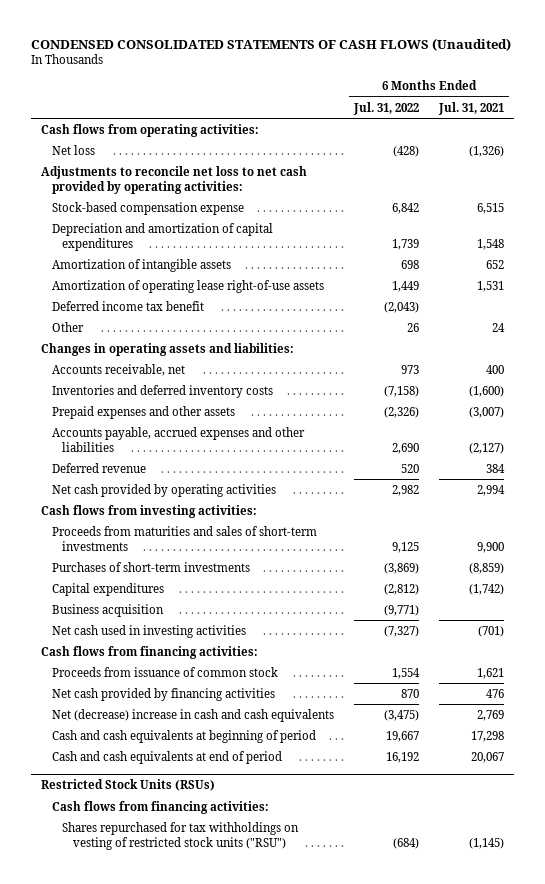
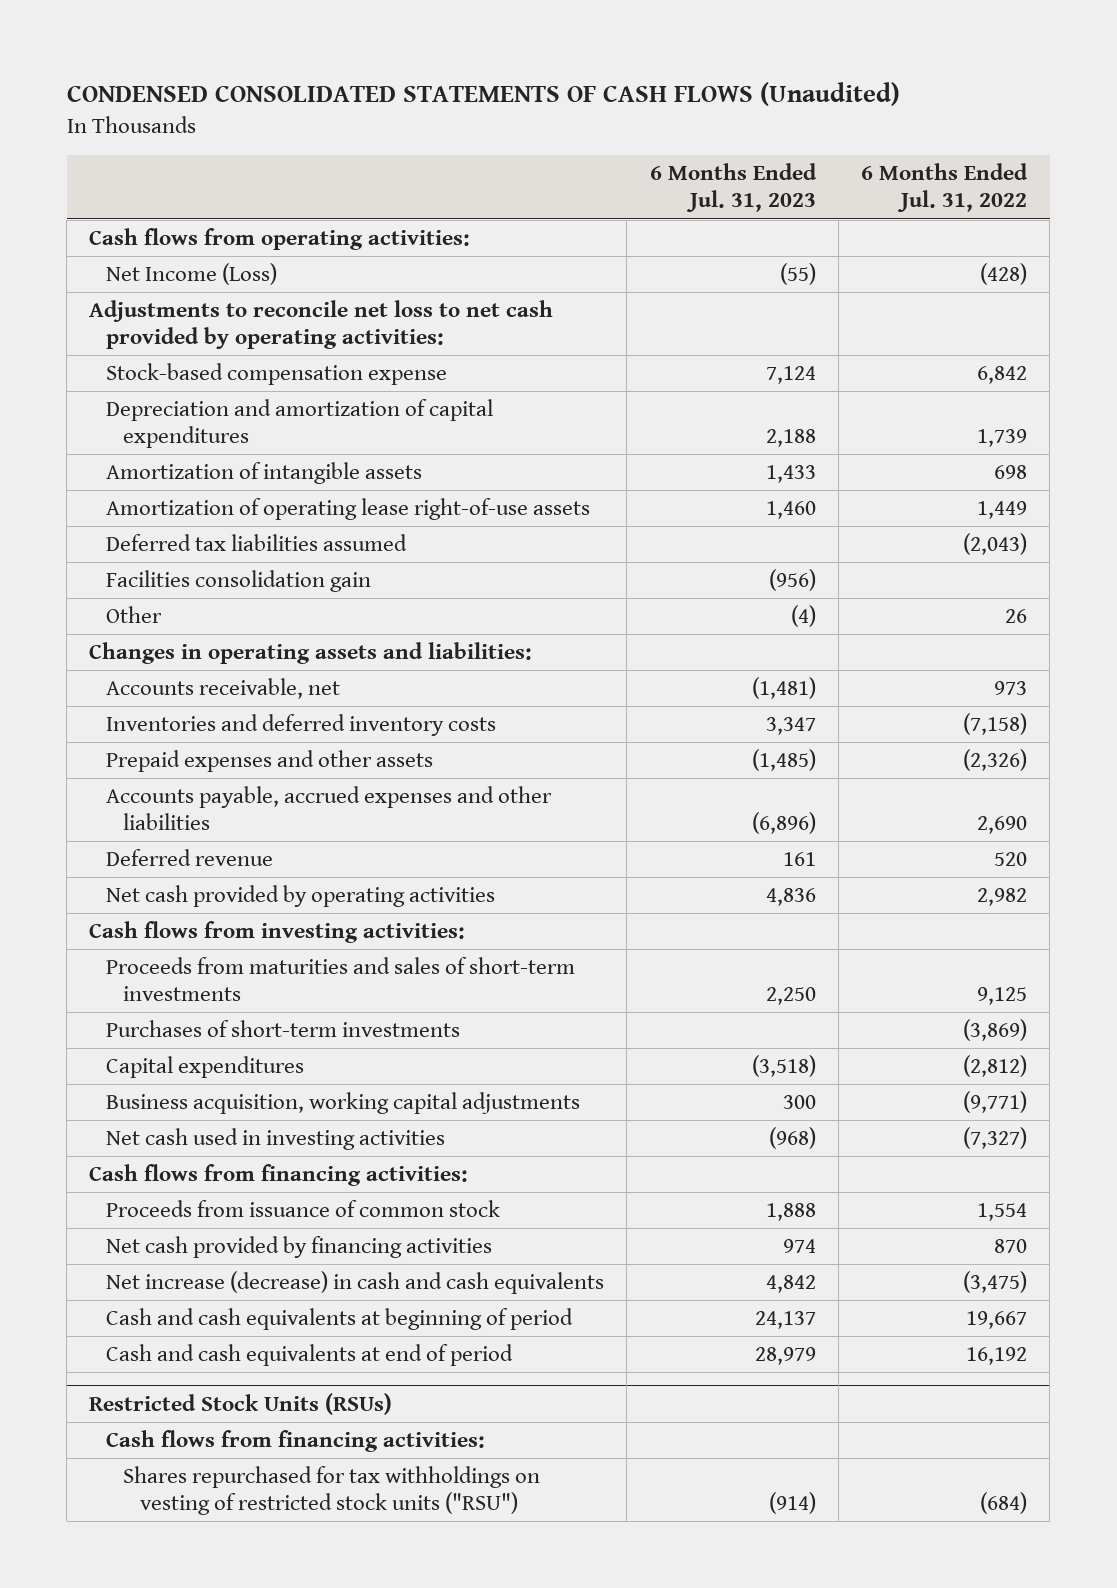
- | 6 Months Ended Jul. 31, 2022 | 6 Months Ended Jul. 31, 2021
+ | 6 Months Ended Jul. 31, 2023 | 6 Months Ended Jul. 31, 2022
- Net loss | (428) | (1,326)
+ Net Income (Loss) | (55) | (428)
- Deferred income tax benefit | (2,043) |
+ Deferred tax liabilities assumed | | (2,043)
+ Facilities consolidation gain | (956) |
- Business acquisition | (9,771) |
+ Business acquisition, working capital adjustments | 300 | (9,771)
- Net (decrease) increase in cash and cash equivalents | (3,475) | 2,769
+ Net increase (decrease) in cash and cash equivalents | 4,842 | (3,475)

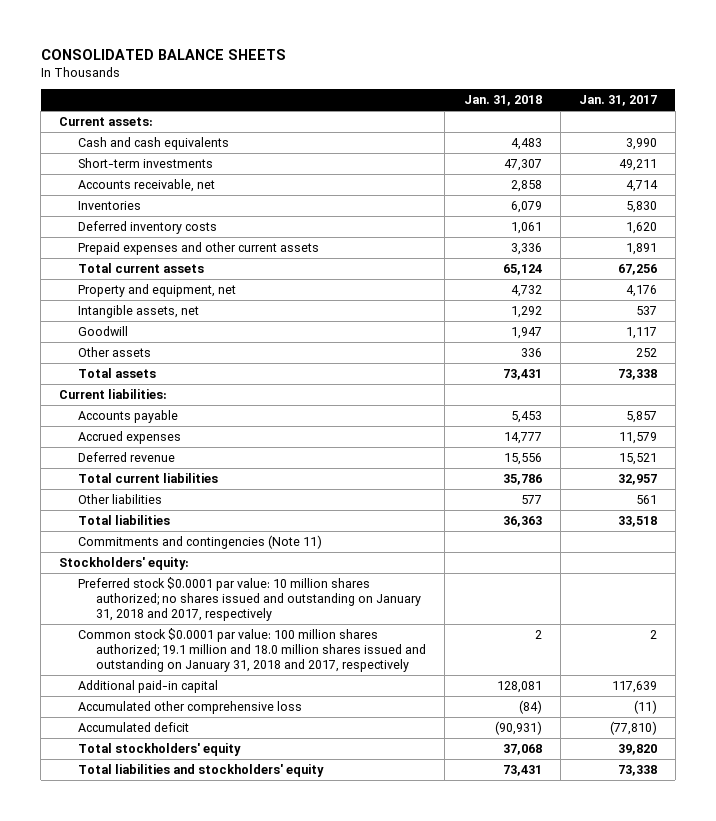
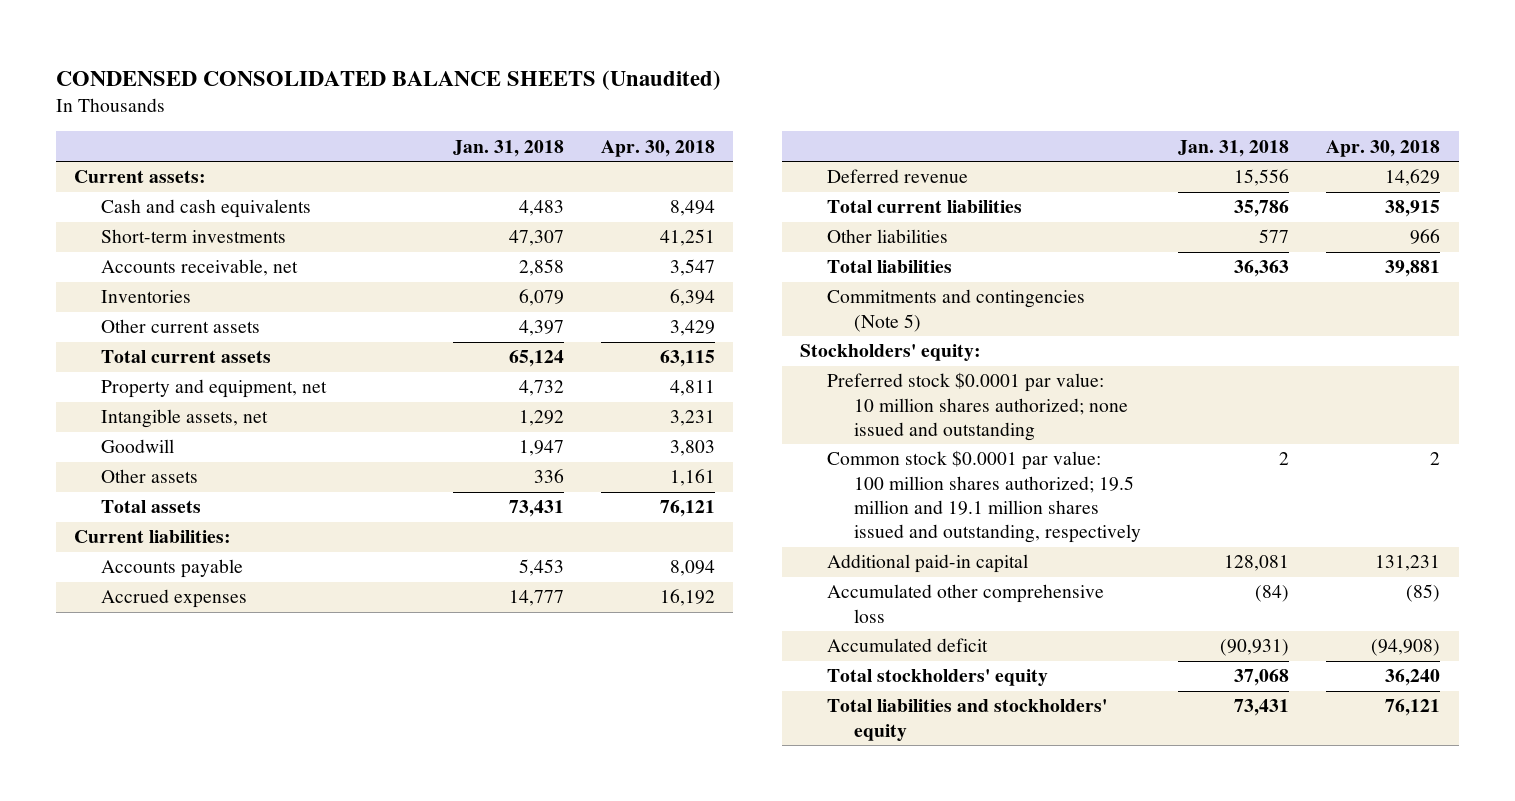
- CONSOLIDATED BALANCE SHEETS
+ CONDENSED CONSOLIDATED BALANCE SHEETS (Unaudited)
- | Jan. 31, 2018 | Jan. 31, 2017
+ | Jan. 31, 2018 | Apr. 30, 2018
- Deferred inventory costs | 1,061 | 1,620
- Prepaid expenses and other current assets | 3,336 | 1,891
+ Other current assets | 4,397 | 3,429
- Commitments and contingencies (Note 11)
+ Commitments and contingencies (Note 5)
- Preferred stock $0.0001 par value: 10 million shares authorized; no shares issued and outstanding on January 31, 2018 and 2017, respectively
- Common stock $0.0001 par value: 100 million shares authorized; 19.1 million and 18.0 million shares issued and outstanding on January 31, 2018 and 2017, respectively | 2 | 2
+ Preferred stock $0.0001 par value: 10 million shares authorized; none issued and outstanding
+ Common stock $0.0001 par value: 100 million shares authorized; 19.5 million and 19.1 million shares issued and outstanding, respectively | 2 | 2

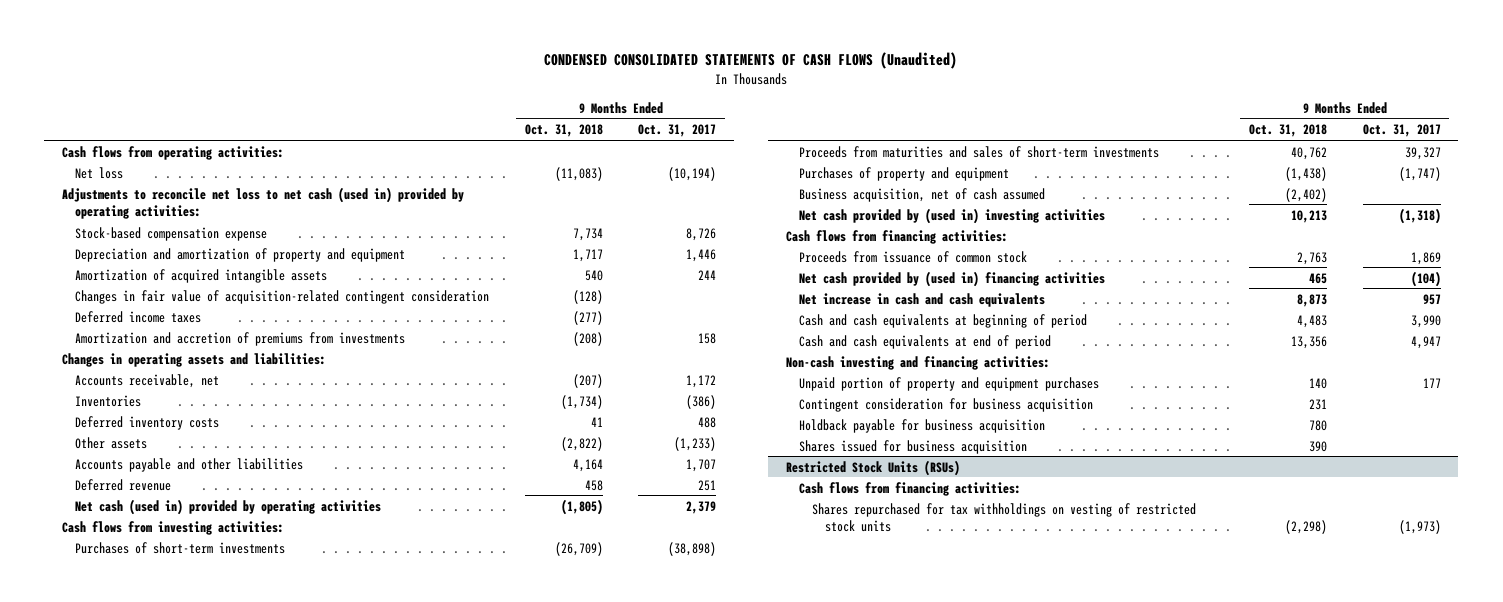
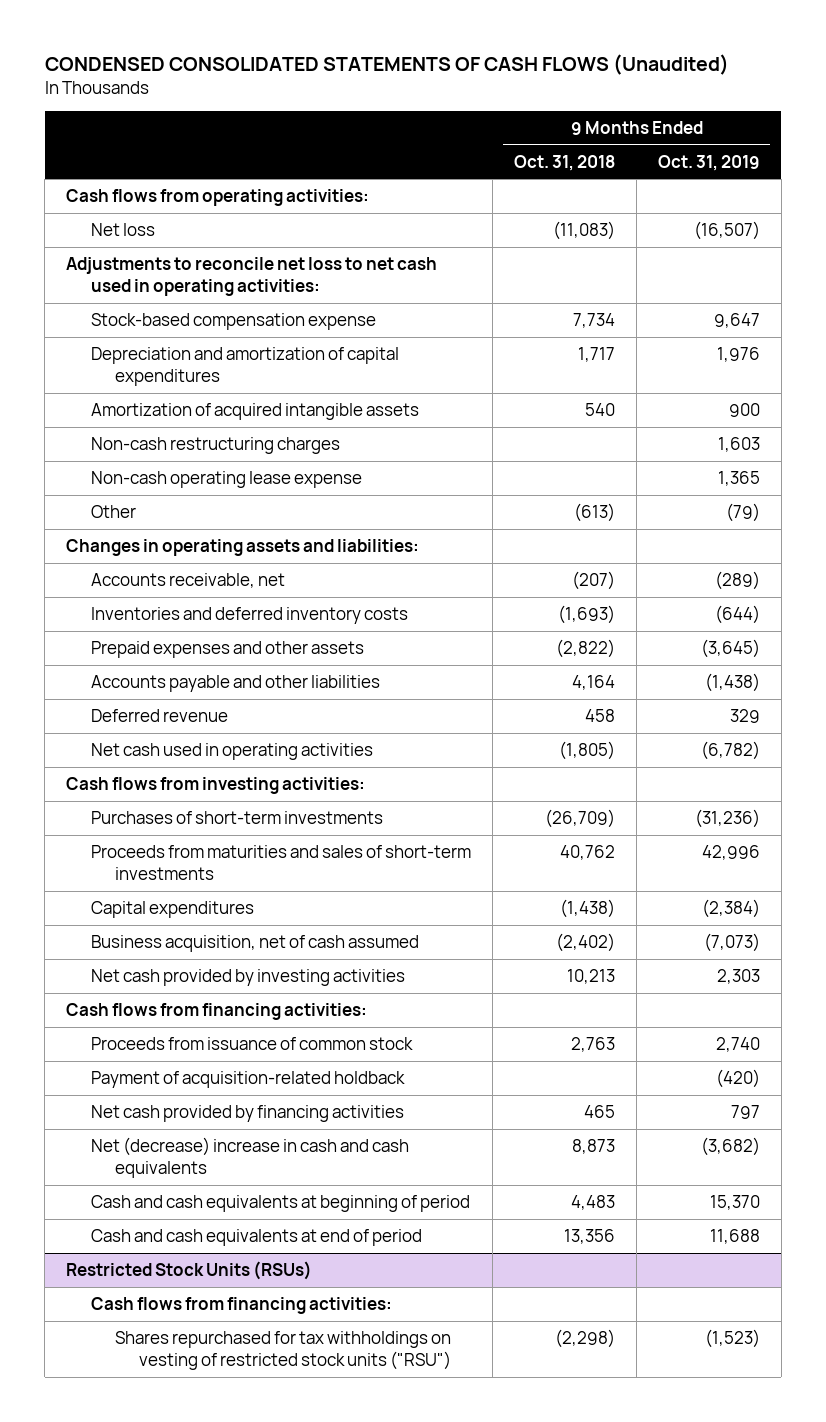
- | 9 Months Ended Oct. 31, 2018 | 9 Months Ended Oct. 31, 2017
+ | 9 Months Ended Oct. 31, 2018 | 9 Months Ended Oct. 31, 2019
- Adjustments to reconcile net loss to net cash (used in) provided by operating activities:
+ Adjustments to reconcile net loss to net cash used in operating activities:
- Depreciation and amortization of property and equipment | 1,717 | 1,446
+ Depreciation and amortization of capital expenditures | 1,717 | 1,976
- Changes in fair value of acquisition-related contingent consideration | (128) |
- Deferred income taxes | (277) |
- Amortization and accretion of premiums from investments | (208) | 158
+ Non-cash restructuring charges | | 1,603
+ Non-cash operating lease expense | | 1,365
+ Other | (613) | (79)
- Inventories | (1,734) | (386)
- Deferred inventory costs | 41 | 488
- Other assets | (2,822) | (1,233)
+ Inventories and deferred inventory costs | (1,693) | (644)
+ Prepaid expenses and other assets | (2,822) | (3,645)
- Net cash (used in) provided by operating activities | (1,805) | 2,379
+ Net cash used in operating activities | (1,805) | (6,782)
- Purchases of property and equipment | (1,438) | (1,747)
+ Capital expenditures | (1,438) | (2,384)
- Net cash provided by (used in) investing activities | 10,213 | (1,318)
+ Net cash provided by investing activities | 10,213 | 2,303
- Net cash provided by (used in) financing activities | 465 | (104)
- Net increase in cash and cash equivalents | 8,873 | 957
+ Payment of acquisition-related holdback | | (420)
+ Net cash provided by financing activities | 465 | 797
+ Net (decrease) increase in cash and cash equivalents | 8,873 | (3,682)
- Non-cash investing and financing activities:
- Unpaid portion of property and equipment purchases | 140 | 177
- Contingent consideration for business acquisition | 231 |
- Holdback payable for business acquisition | 780 |
- Shares issued for business acquisition | 390 |
@ Restricted Stock Units (RSUs)
- Shares repurchased for tax withholdings on vesting of restricted stock units | (2,298) | (1,973)
+ Shares repurchased for tax withholdings on vesting of restricted stock units ("RSU") | (2,298) | (1,523)

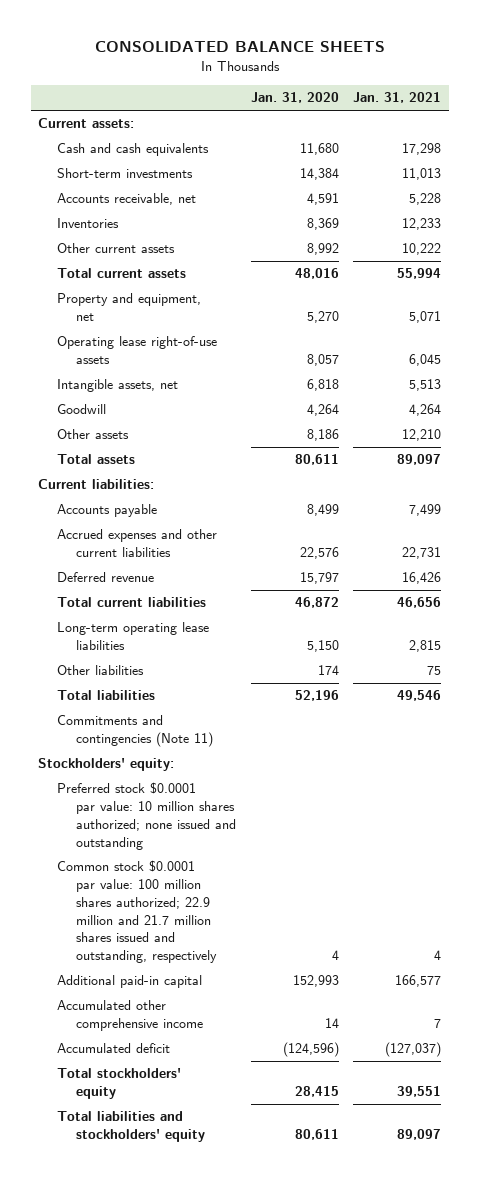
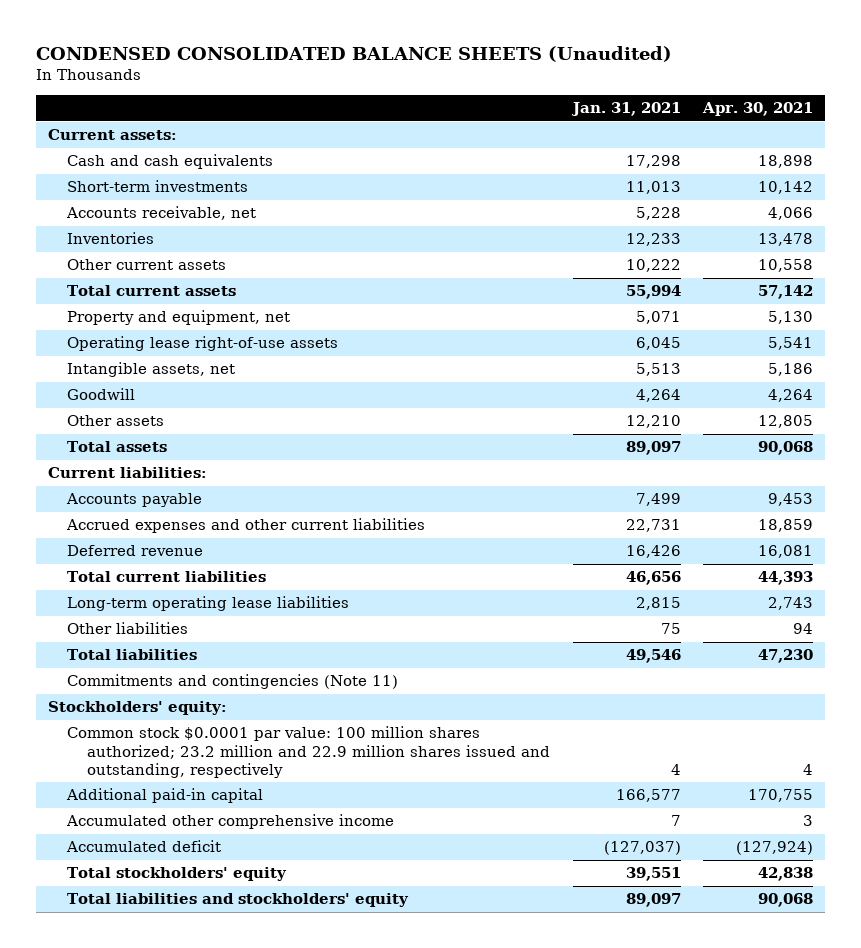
- CONSOLIDATED BALANCE SHEETS
+ CONDENSED CONSOLIDATED BALANCE SHEETS (Unaudited)
- | Jan. 31, 2020 | Jan. 31, 2021
+ | Jan. 31, 2021 | Apr. 30, 2021
- Preferred stock $0.0001 par value: 10 million shares authorized; none issued and outstanding
- Common stock $0.0001 par value: 100 million shares authorized; 22.9 million and 21.7 million shares issued and outstanding, respectively | 4 | 4
+ Common stock $0.0001 par value: 100 million shares authorized; 23.2 million and 22.9 million shares issued and outstanding, respectively | 4 | 4

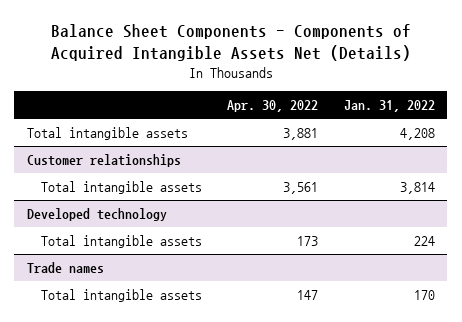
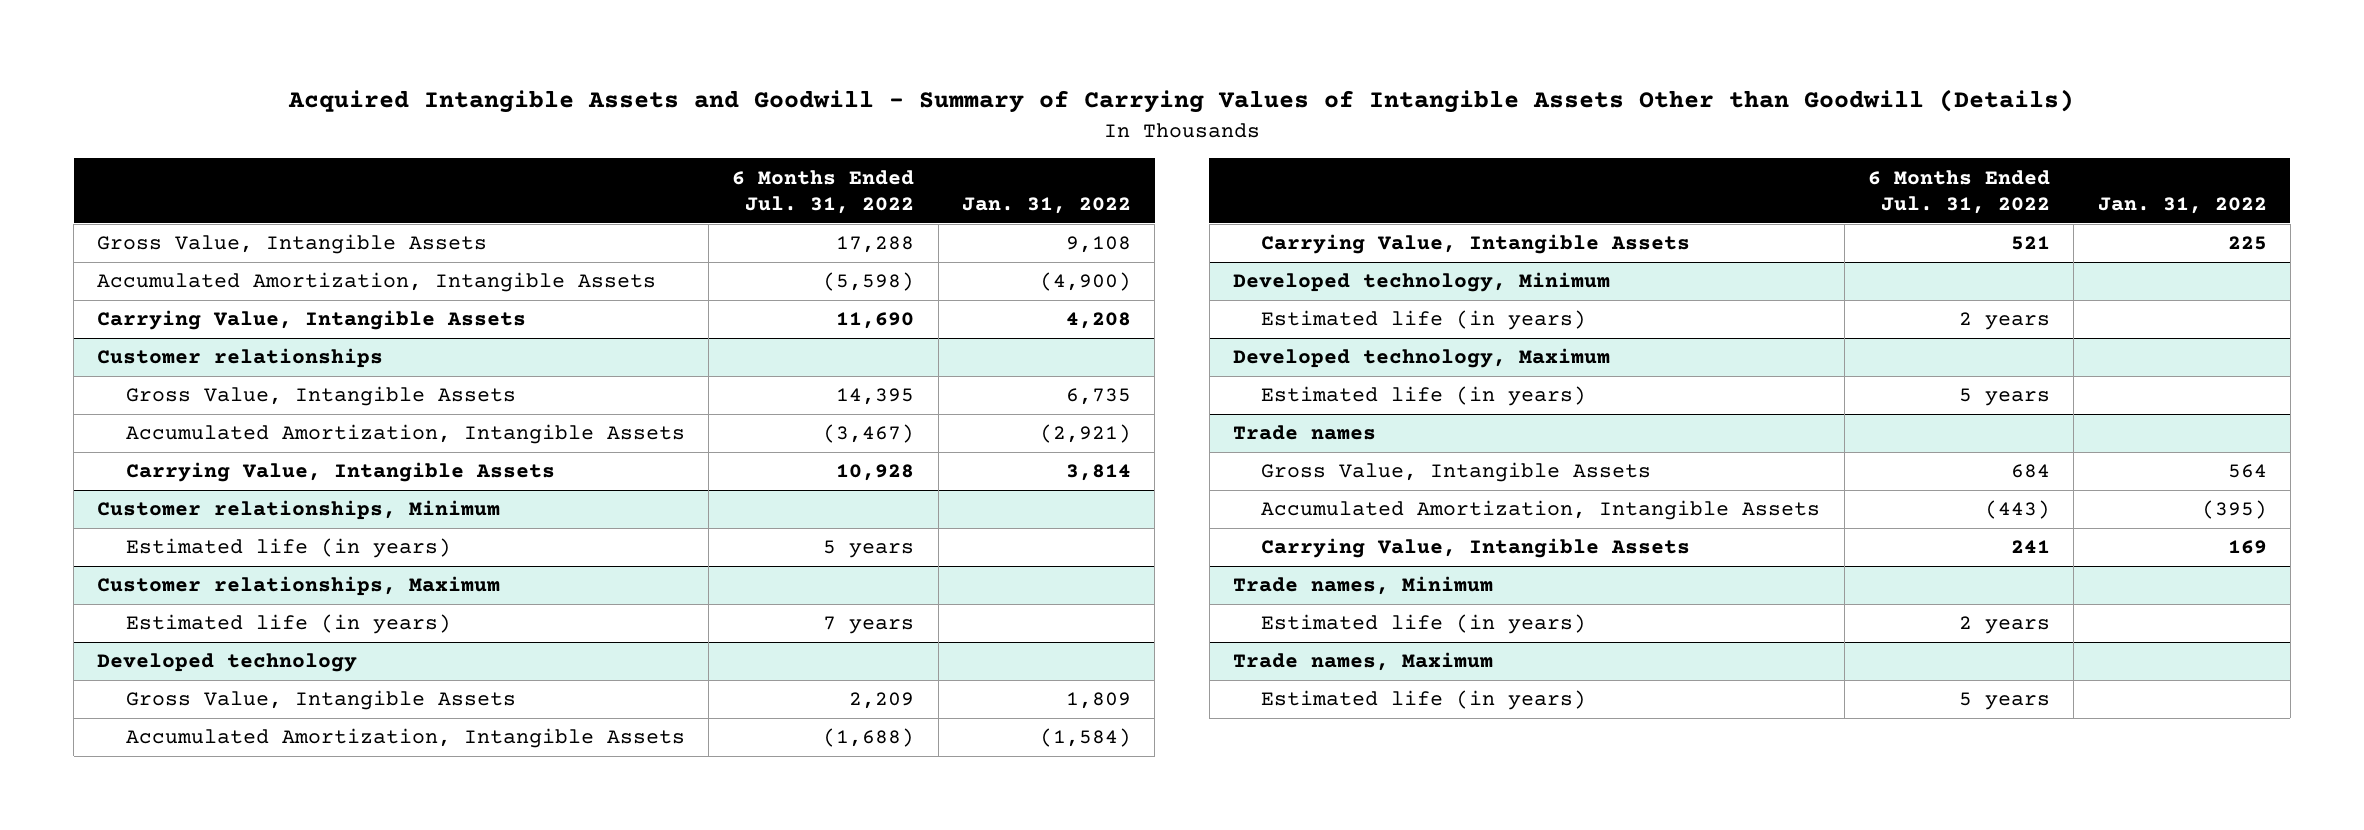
- Balance Sheet Components - Components of Acquired Intangible Assets Net (Details)
+ Acquired Intangible Assets and Goodwill - Summary of Carrying Values of Intangible Assets Other than Goodwill (Details)
- | Apr. 30, 2022 | Jan. 31, 2022
+ | 6 Months Ended Jul. 31, 2022 | Jan. 31, 2022
- Total intangible assets | 3,881 | 4,208
+ Gross Value, Intangible Assets | 17,288 | 9,108
+ Accumulated Amortization, Intangible Assets | (5,598) | (4,900)
+ Carrying Value, Intangible Assets | 11,690 | 4,208
@ Customer relationships
- Total intangible assets | 3,561 | 3,814
+ Gross Value, Intangible Assets | 14,395 | 6,735
+ Accumulated Amortization, Intangible Assets | (3,467) | (2,921)
+ Carrying Value, Intangible Assets | 10,928 | 3,814
+ Customer relationships, Minimum
+ Estimated life (in years) | 5 years |
+ Customer relationships, Maximum
+ Estimated life (in years) | 7 years |
@ Developed technology
- Total intangible assets | 173 | 224
+ Gross Value, Intangible Assets | 2,209 | 1,809
+ Accumulated Amortization, Intangible Assets | (1,688) | (1,584)
+ Carrying Value, Intangible Assets | 521 | 225
+ Developed technology, Minimum
+ Estimated life (in years) | 2 years |
+ Developed technology, Maximum
+ Estimated life (in years) | 5 years |
@ Trade names
- Total intangible assets | 147 | 170
+ Gross Value, Intangible Assets | 684 | 564
+ Accumulated Amortization, Intangible Assets | (443) | (395)
+ Carrying Value, Intangible Assets | 241 | 169
+ Trade names, Minimum
+ Estimated life (in years) | 2 years |
+ Trade names, Maximum
+ Estimated life (in years) | 5 years |

